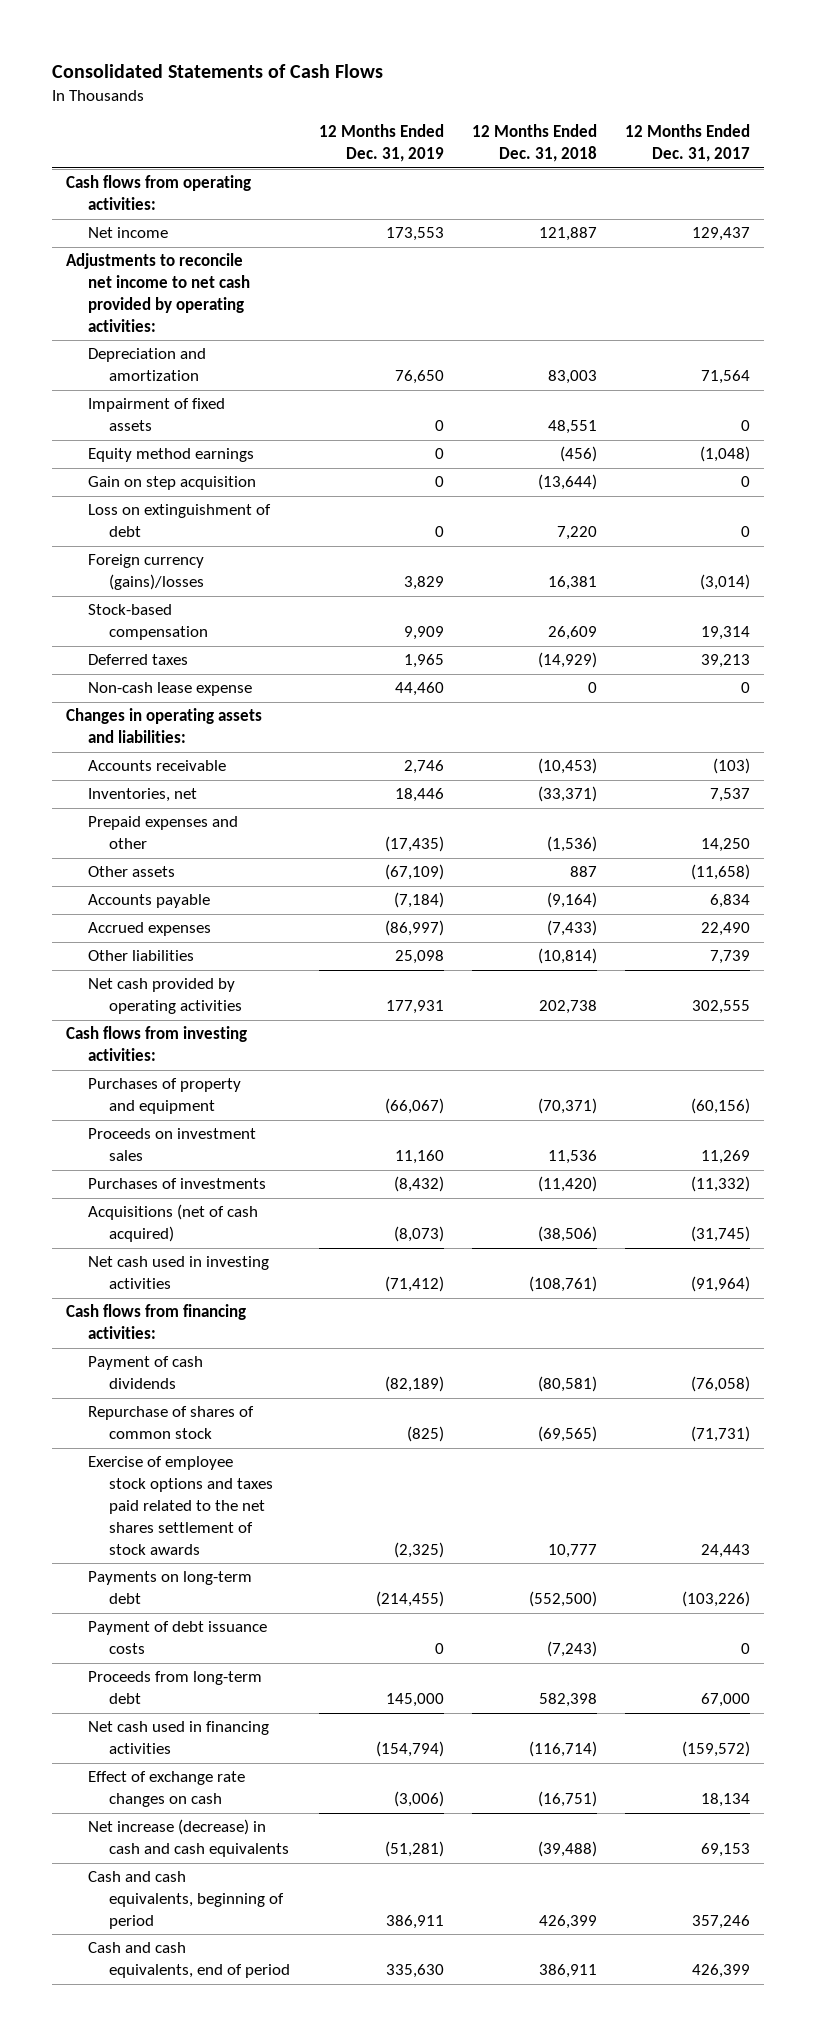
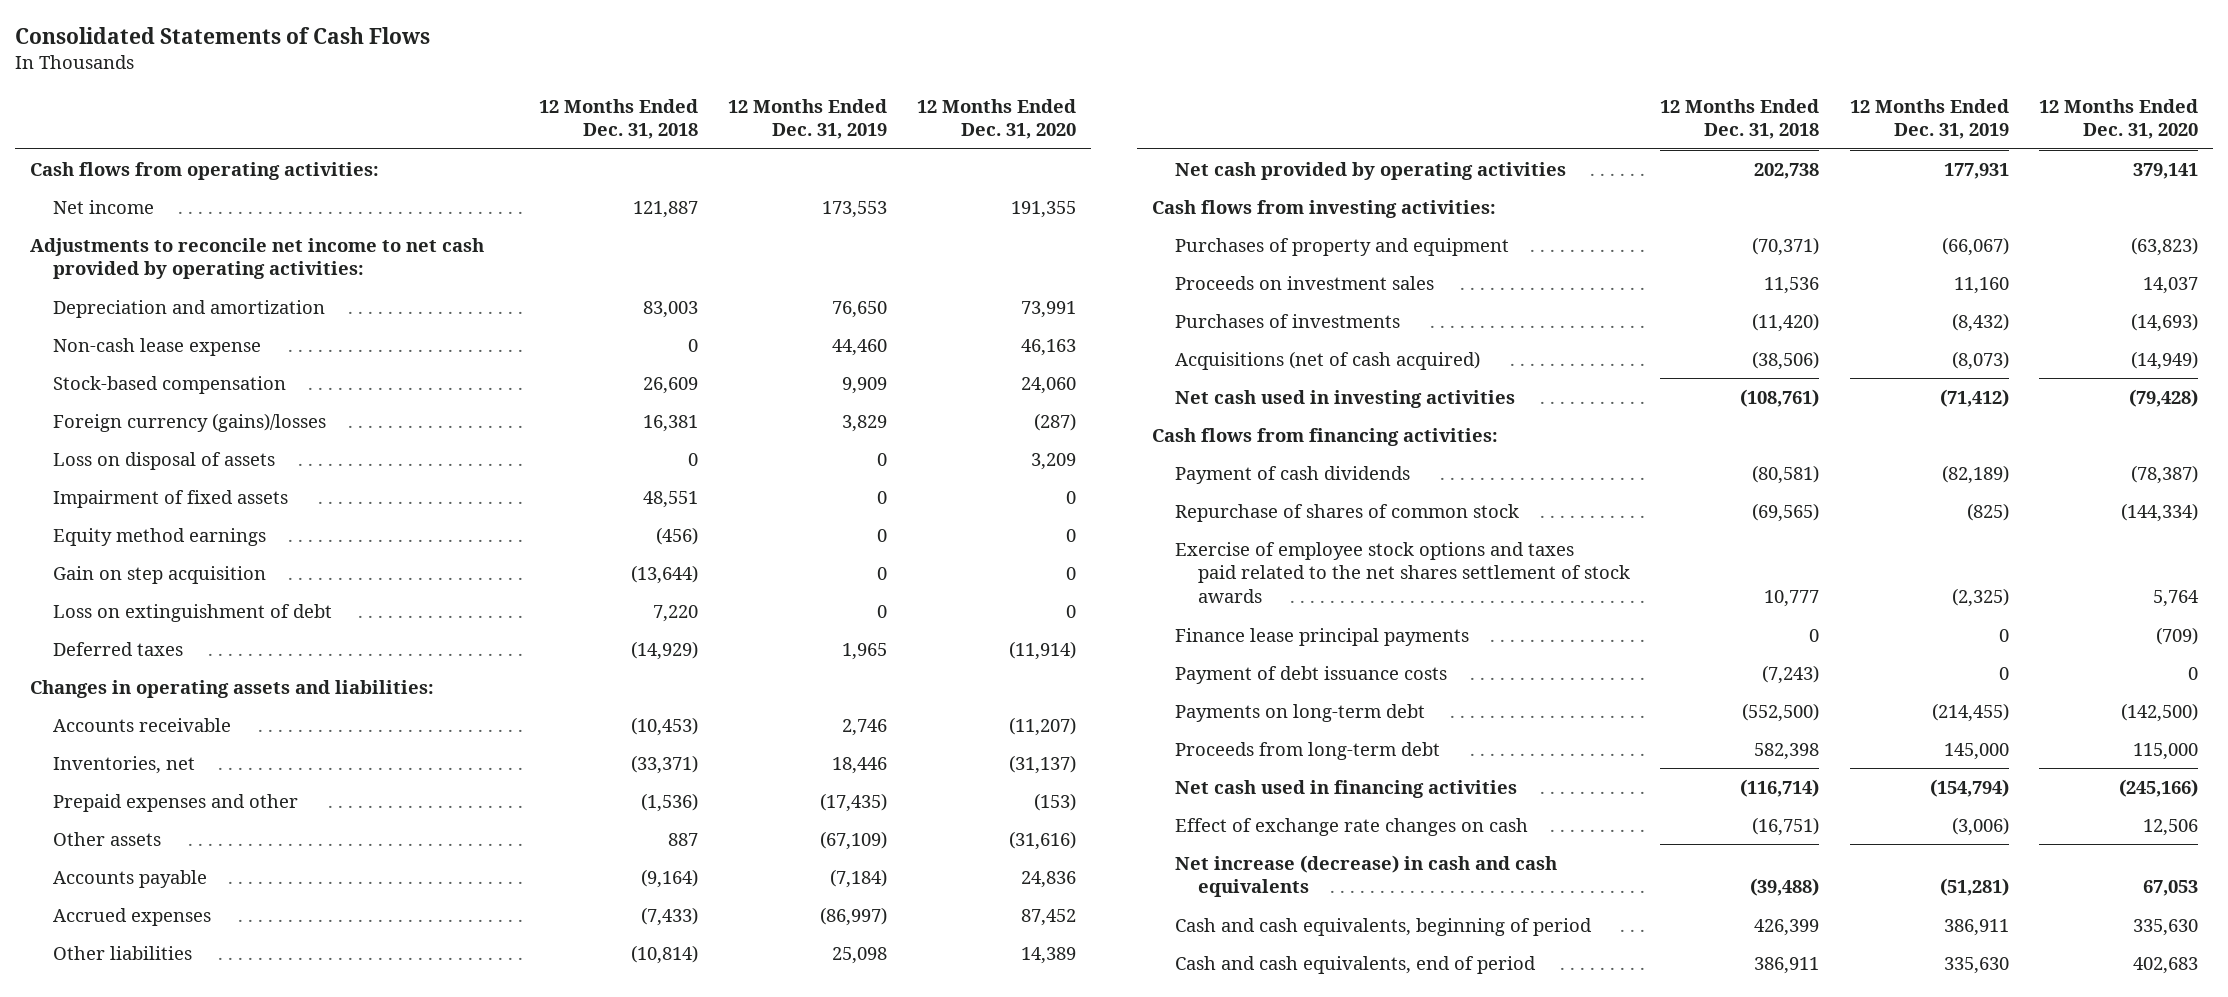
- | 12 Months Ended Dec. 31, 2019 | 12 Months Ended Dec. 31, 2018 | 12 Months Ended Dec. 31, 2017
+ | 12 Months Ended Dec. 31, 2018 | 12 Months Ended Dec. 31, 2019 | 12 Months Ended Dec. 31, 2020
moved up: Non-cash lease expense | 0 | 44,460 | 46,163
moved up: Stock-based compensation | 26,609 | 9,909 | 24,060
moved up: Foreign currency (gains)/losses | 16,381 | 3,829 | (287)
+ Loss on disposal of assets | 0 | 0 | 3,209
+ Finance lease principal payments | 0 | 0 | (709)
moved down: Payments on long-term debt | (552,500) | (214,455) | (142,500)

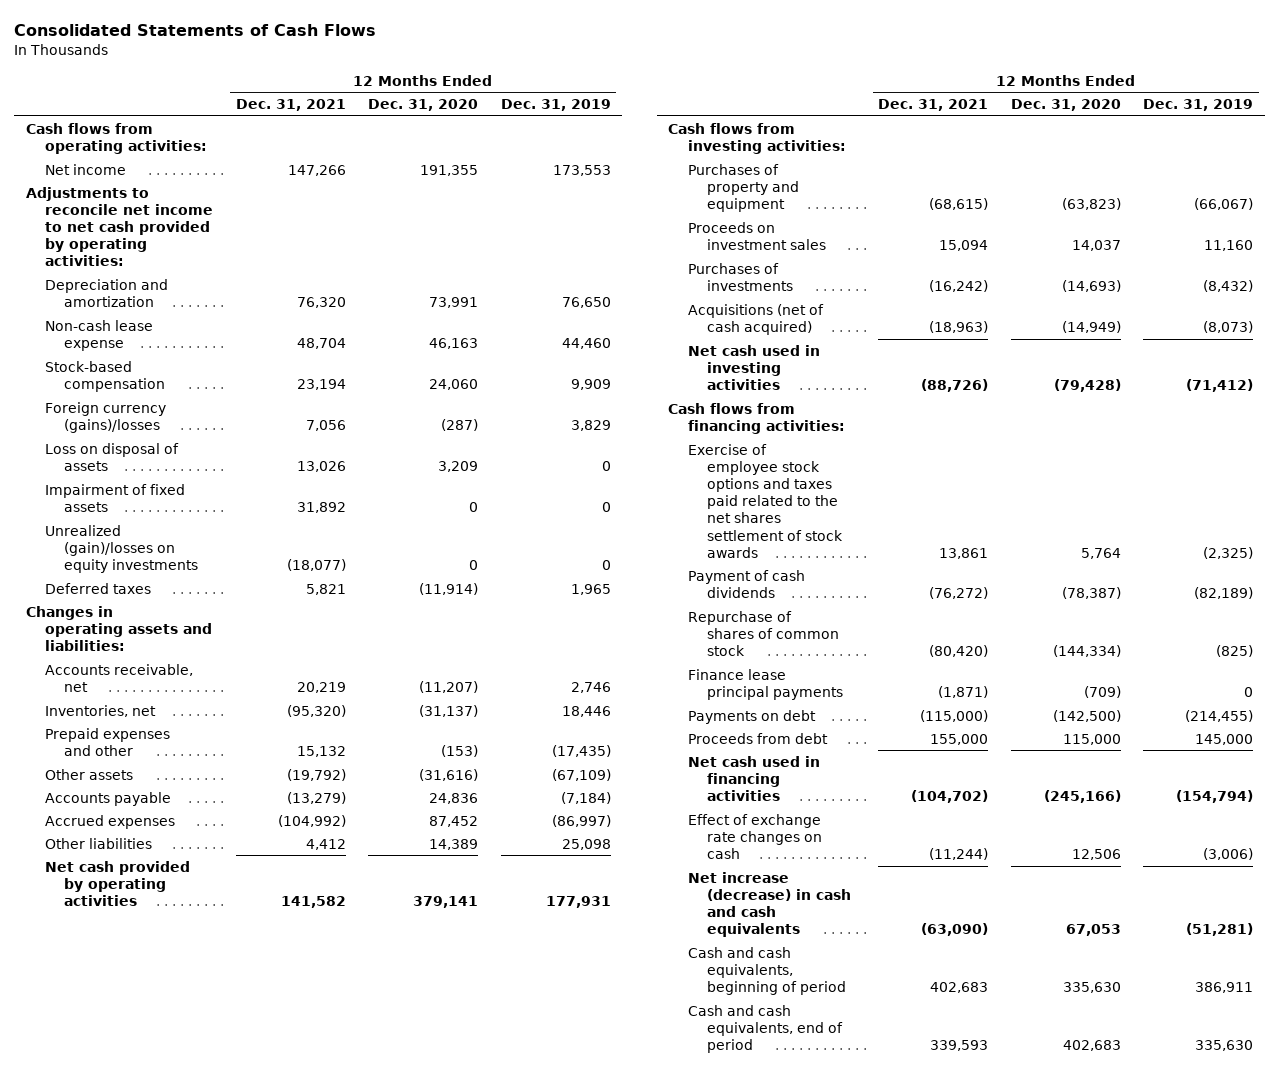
- | 12 Months Ended Dec. 31, 2018 | 12 Months Ended Dec. 31, 2019 | 12 Months Ended Dec. 31, 2020
+ | 12 Months Ended Dec. 31, 2021 | 12 Months Ended Dec. 31, 2020 | 12 Months Ended Dec. 31, 2019
- Equity method earnings | (456) | 0 | 0
- Gain on step acquisition | (13,644) | 0 | 0
- Loss on extinguishment of debt | 7,220 | 0 | 0
+ Unrealized (gain)/losses on equity investments | (18,077) | 0 | 0
- Accounts receivable | (10,453) | 2,746 | (11,207)
+ Accounts receivable, net | 20,219 | (11,207) | 2,746
moved up: Exercise of employee stock options and taxes paid related to the net shares settlement of stock awards | 13,861 | 5,764 | (2,325)
- Payment of debt issuance costs | (7,243) | 0 | 0
- Payments on long-term debt | (552,500) | (214,455) | (142,500)
- Proceeds from long-term debt | 582,398 | 145,000 | 115,000
+ Payments on debt | (115,000) | (142,500) | (214,455)
+ Proceeds from debt | 155,000 | 115,000 | 145,000

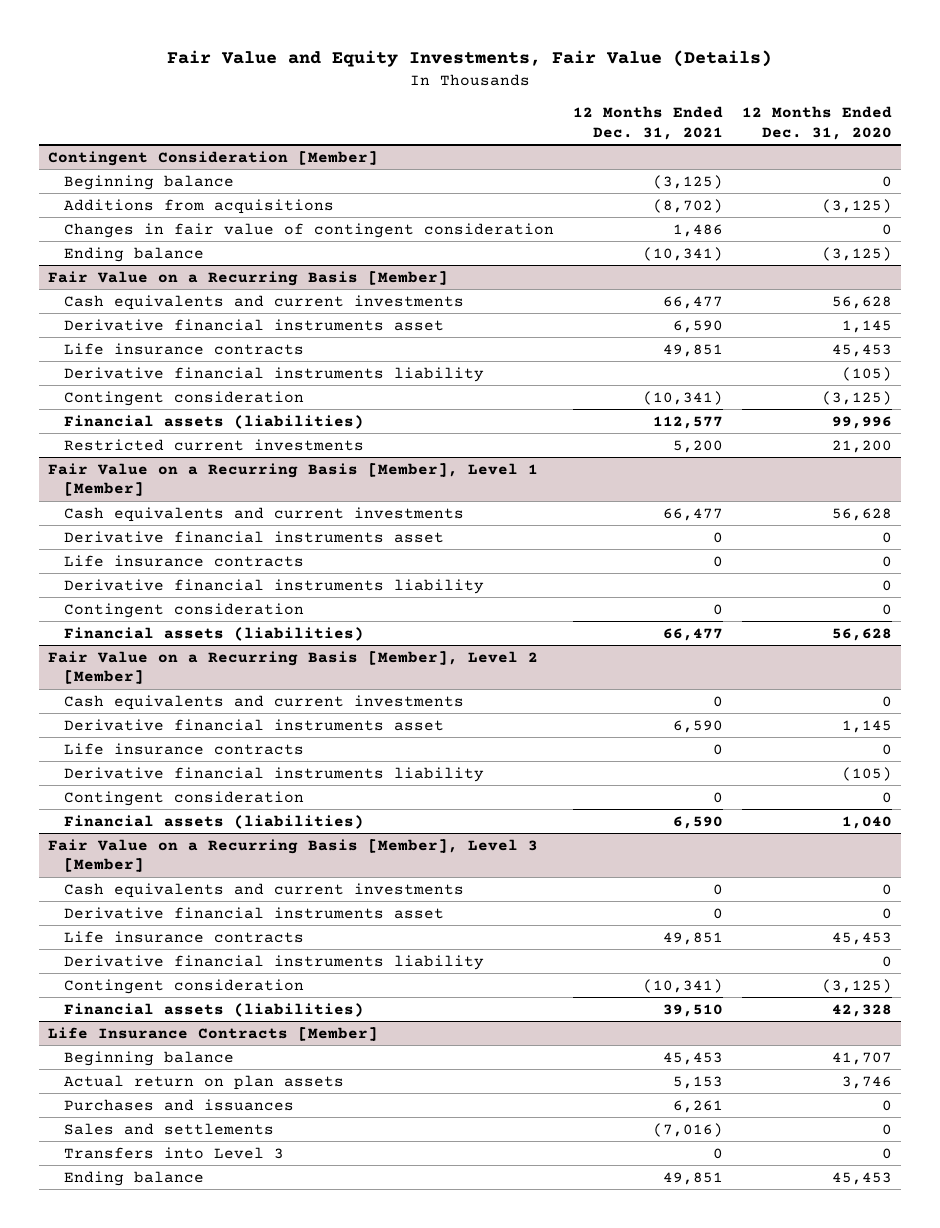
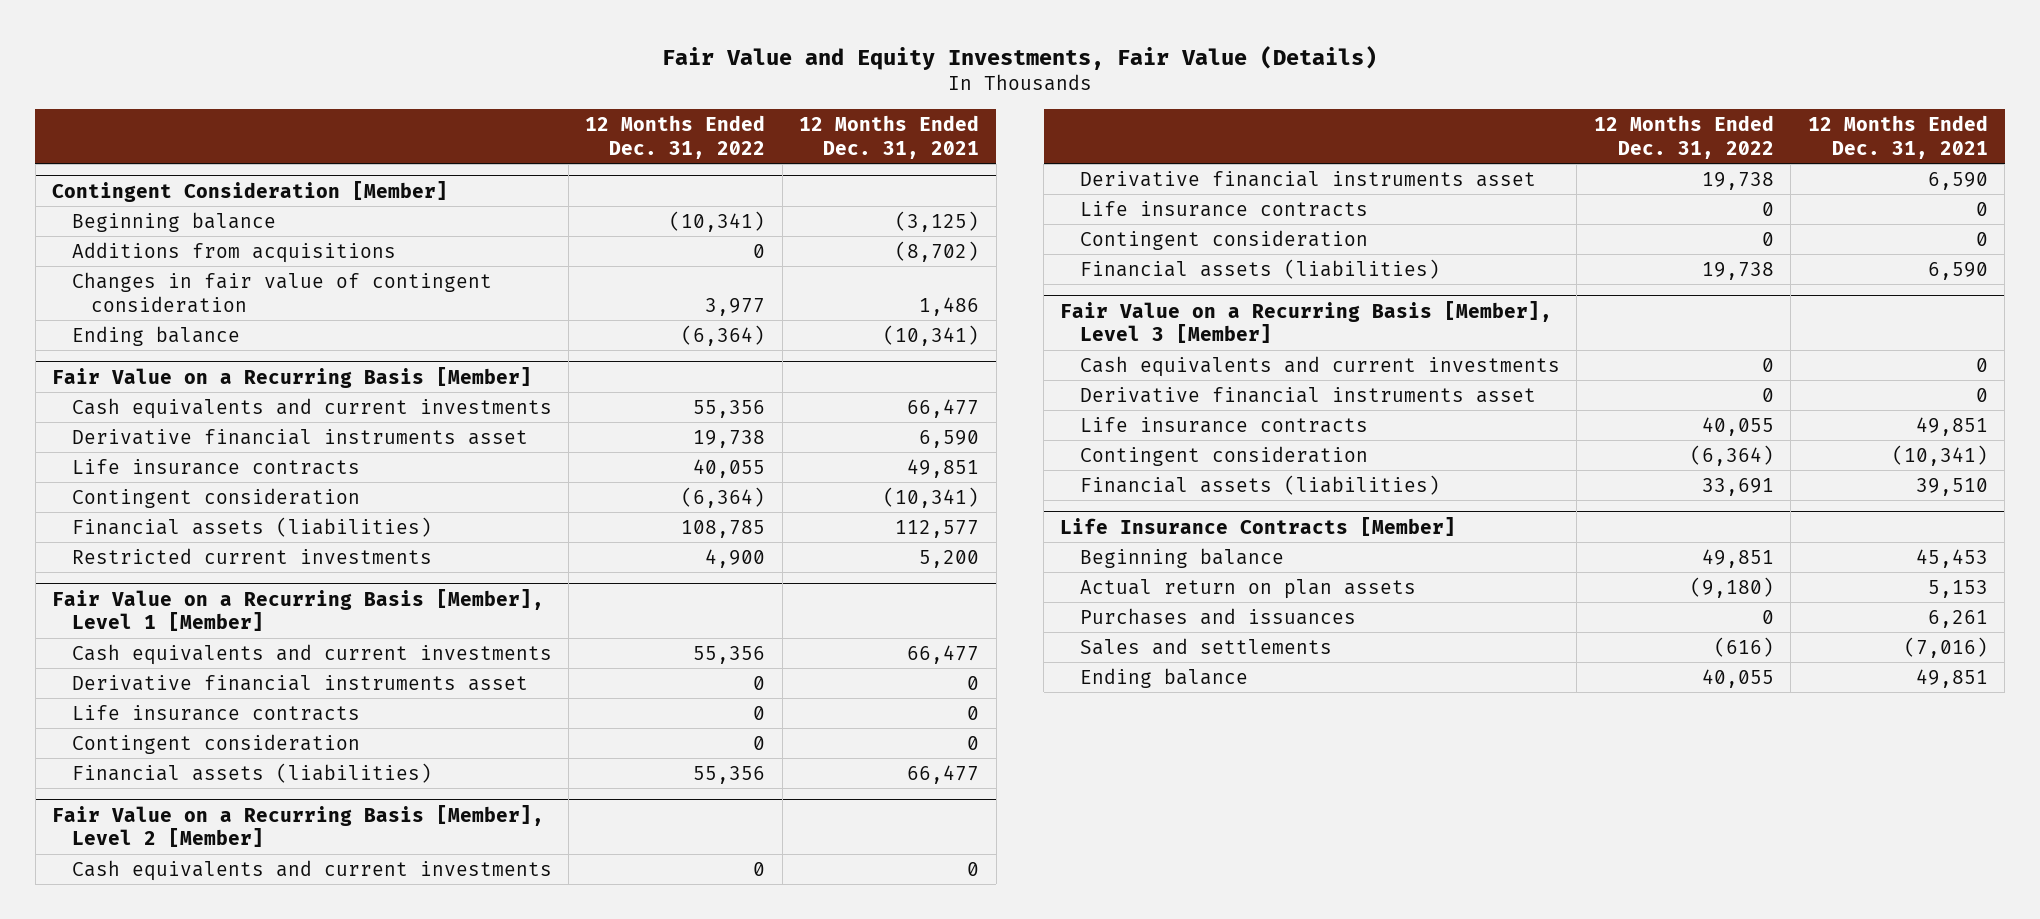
- | 12 Months Ended Dec. 31, 2021 | 12 Months Ended Dec. 31, 2020
+ | 12 Months Ended Dec. 31, 2022 | 12 Months Ended Dec. 31, 2021
@ Fair Value on a Recurring Basis [Member]
- Derivative financial instruments liability | | (105)
@ Fair Value on a Recurring Basis [Member], Level 1 [Member]
- Derivative financial instruments liability | | 0
@ Fair Value on a Recurring Basis [Member], Level 2 [Member]
- Derivative financial instruments liability | | (105)
@ Fair Value on a Recurring Basis [Member], Level 3 [Member]
- Derivative financial instruments liability | | 0
@ Life Insurance Contracts [Member]
- Transfers into Level 3 | 0 | 0

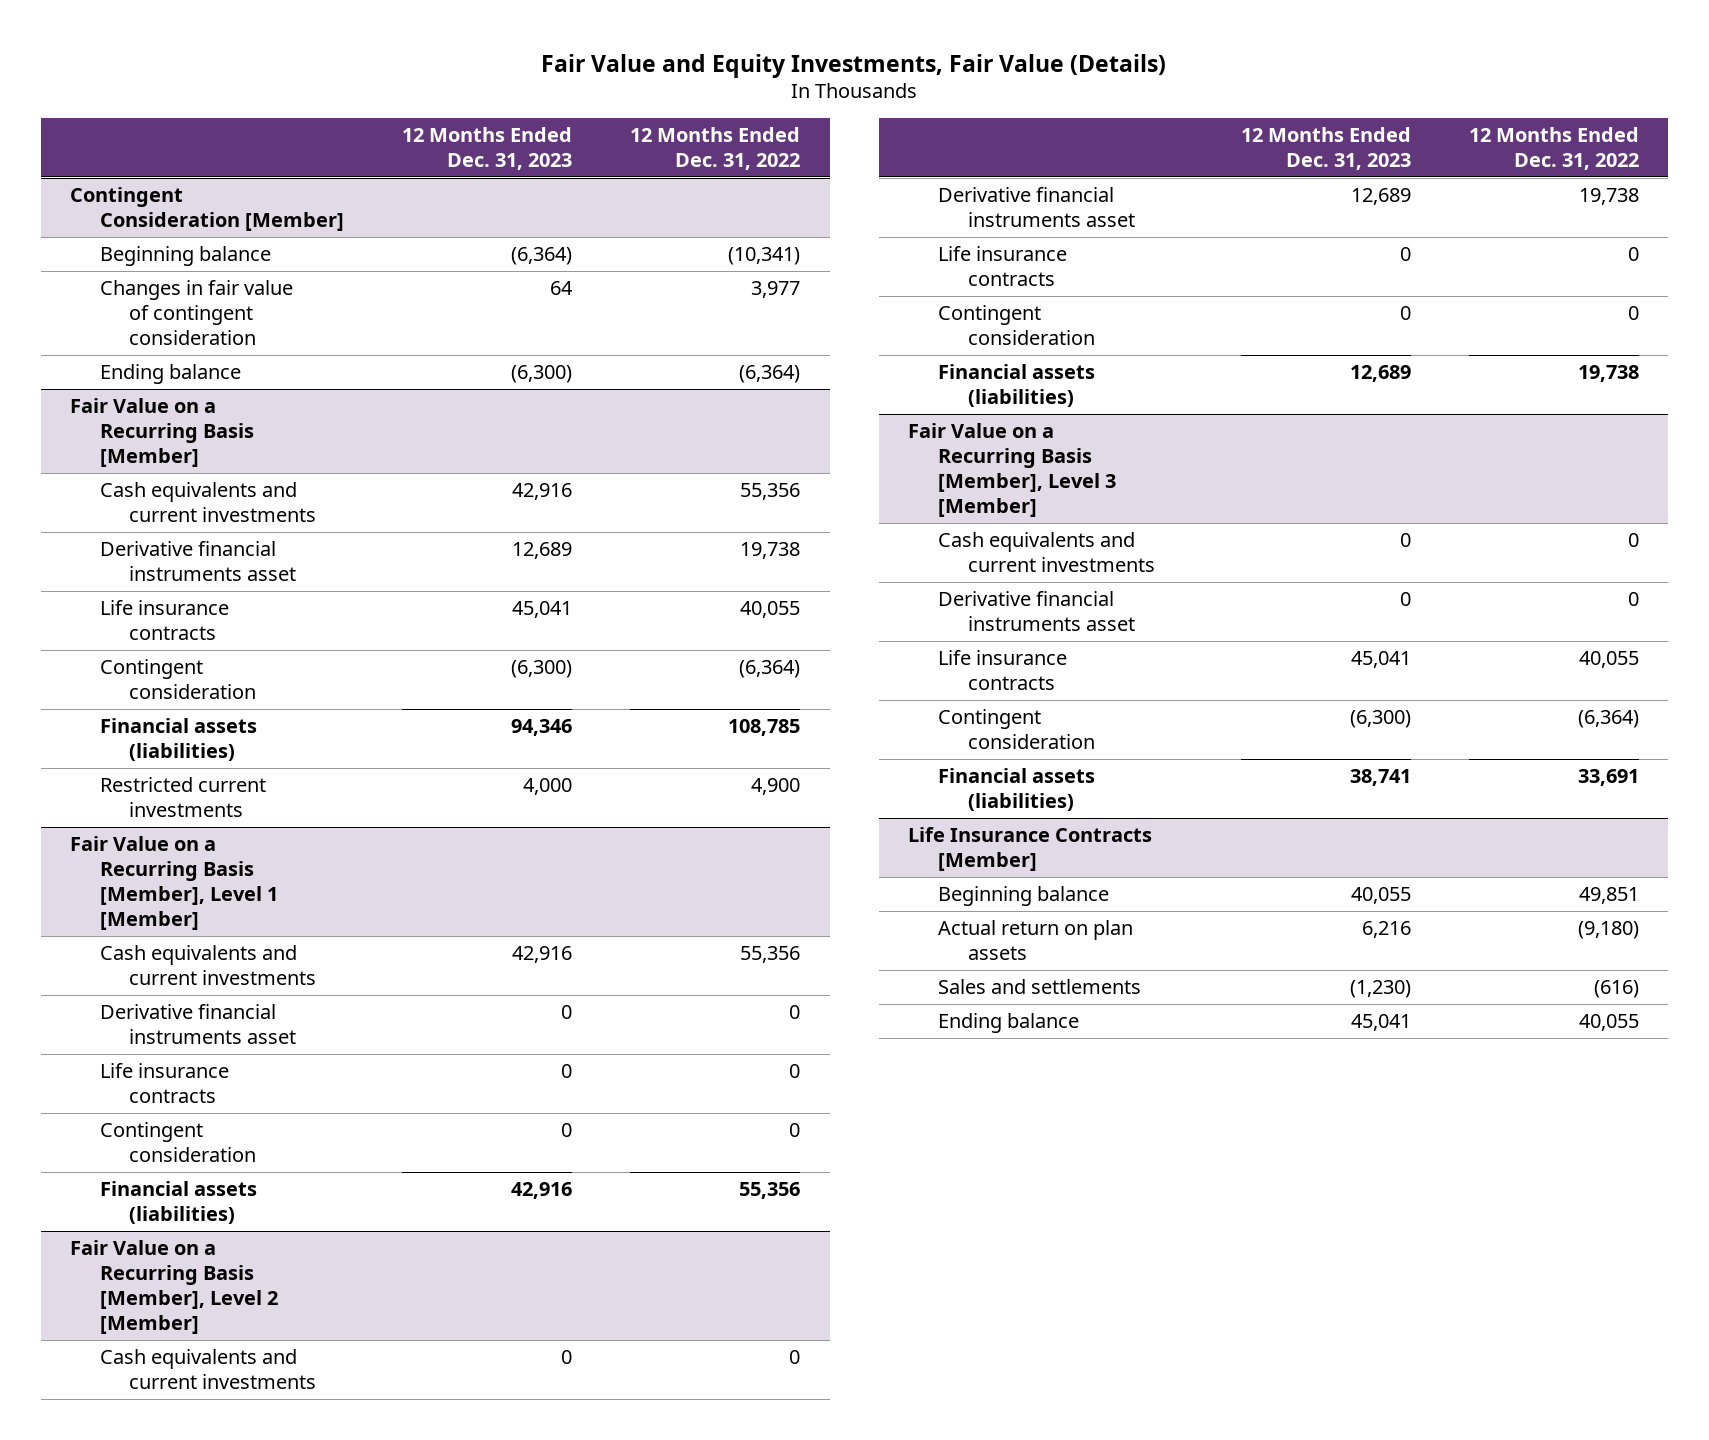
- | 12 Months Ended Dec. 31, 2022 | 12 Months Ended Dec. 31, 2021
+ | 12 Months Ended Dec. 31, 2023 | 12 Months Ended Dec. 31, 2022
@ Contingent Consideration [Member]
- Additions from acquisitions | 0 | (8,702)
@ Life Insurance Contracts [Member]
- Purchases and issuances | 0 | 6,261

